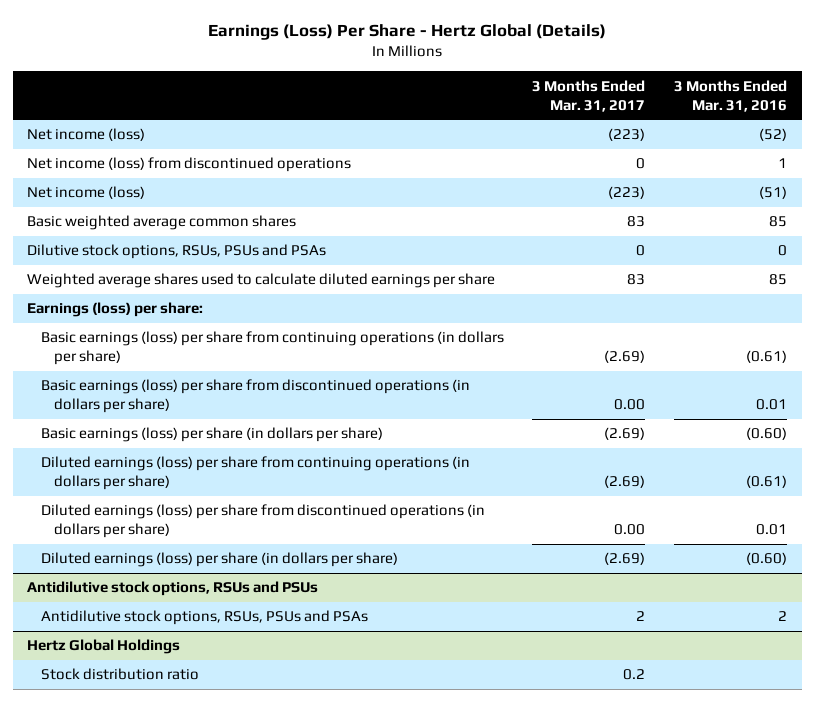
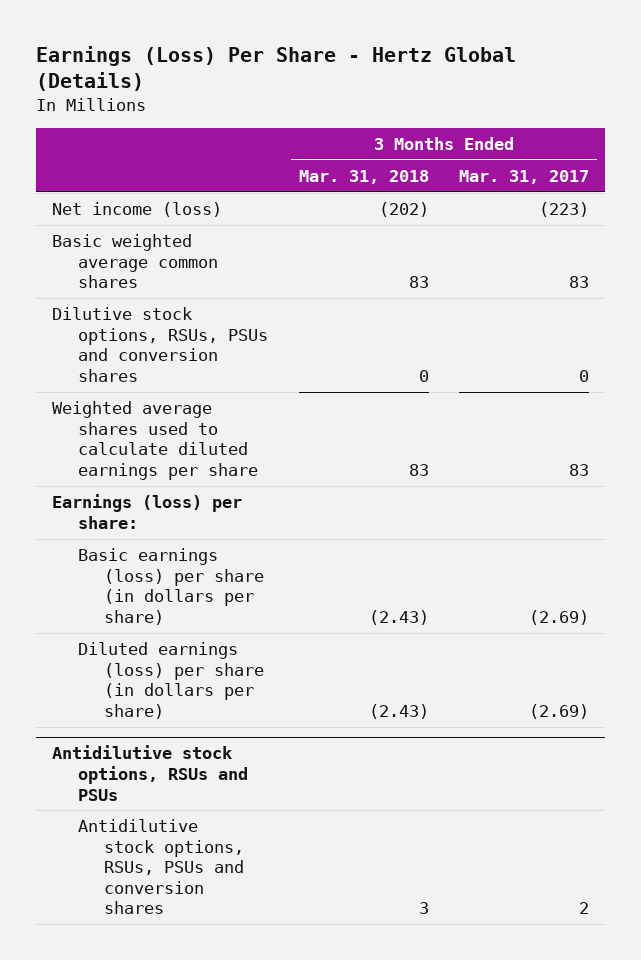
- | 3 Months Ended Mar. 31, 2017 | 3 Months Ended Mar. 31, 2016
+ | 3 Months Ended Mar. 31, 2018 | 3 Months Ended Mar. 31, 2017
- Net income (loss) from discontinued operations | 0 | 1
- Net income (loss) | (223) | (51)
- Dilutive stock options, RSUs, PSUs and PSAs | 0 | 0
+ Dilutive stock options, RSUs, PSUs and conversion shares | 0 | 0
- Basic earnings (loss) per share from continuing operations (in dollars per share) | (2.69) | (0.61)
- Basic earnings (loss) per share from discontinued operations (in dollars per share) | 0.00 | 0.01
- Diluted earnings (loss) per share from continuing operations (in dollars per share) | (2.69) | (0.61)
- Diluted earnings (loss) per share from discontinued operations (in dollars per share) | 0.00 | 0.01
@ Antidilutive stock options, RSUs and PSUs
- Antidilutive stock options, RSUs, PSUs and PSAs | 2 | 2
- Hertz Global Holdings
- Stock distribution ratio | 0.2 |
@ Antidilutive stock options, RSUs and PSUs
+ Antidilutive stock options, RSUs, PSUs and conversion shares | 3 | 2

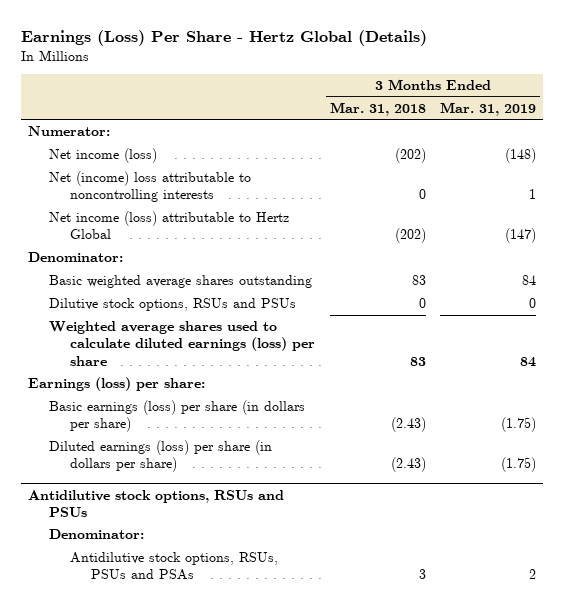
- | 3 Months Ended Mar. 31, 2018 | 3 Months Ended Mar. 31, 2017
+ | 3 Months Ended Mar. 31, 2018 | 3 Months Ended Mar. 31, 2019
+ Numerator:
- Basic weighted average common shares | 83 | 83
- Dilutive stock options, RSUs, PSUs and conversion shares | 0 | 0
- Weighted average shares used to calculate diluted earnings per share | 83 | 83
+ Net (income) loss attributable to noncontrolling interests | 0 | 1
+ Net income (loss) attributable to Hertz Global | (202) | (147)
+ Denominator:
+ Basic weighted average shares outstanding | 83 | 84
+ Dilutive stock options, RSUs and PSUs | 0 | 0
+ Weighted average shares used to calculate diluted earnings (loss) per share | 83 | 84
@ Antidilutive stock options, RSUs and PSUs
- Antidilutive stock options, RSUs, PSUs and conversion shares | 3 | 2
+ Denominator:
+ Antidilutive stock options, RSUs, PSUs and PSAs | 3 | 2

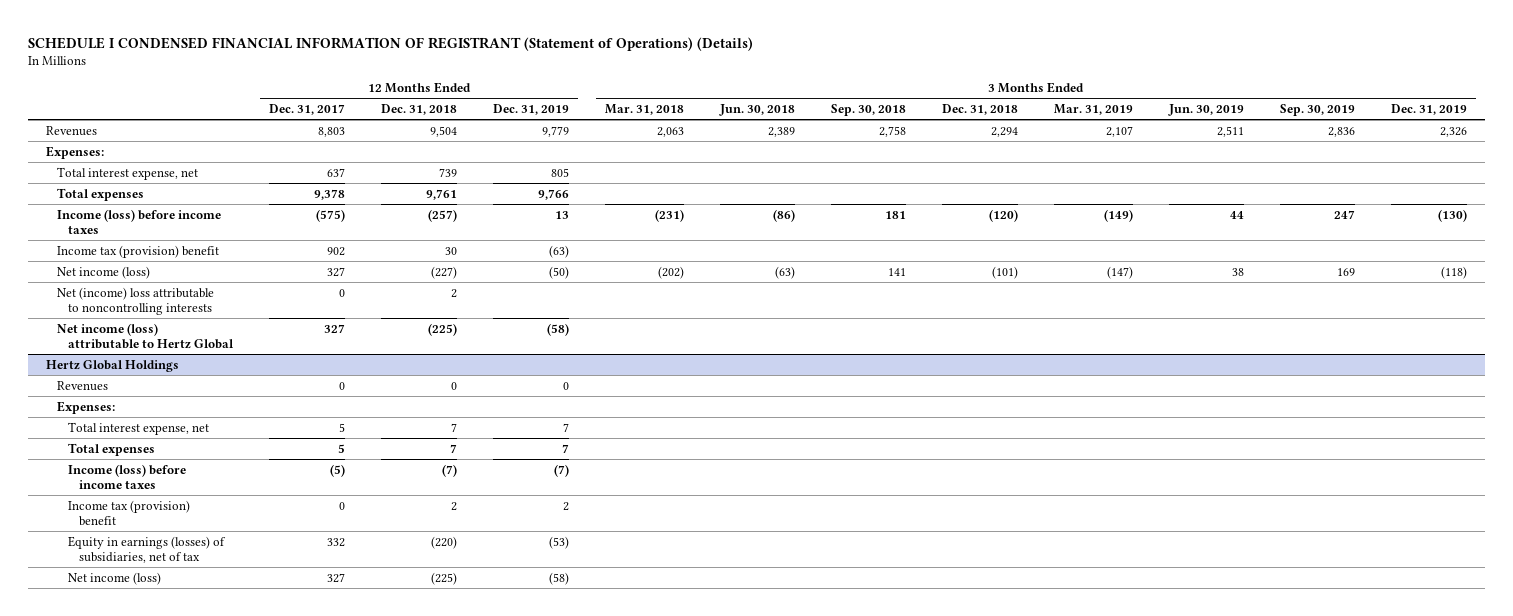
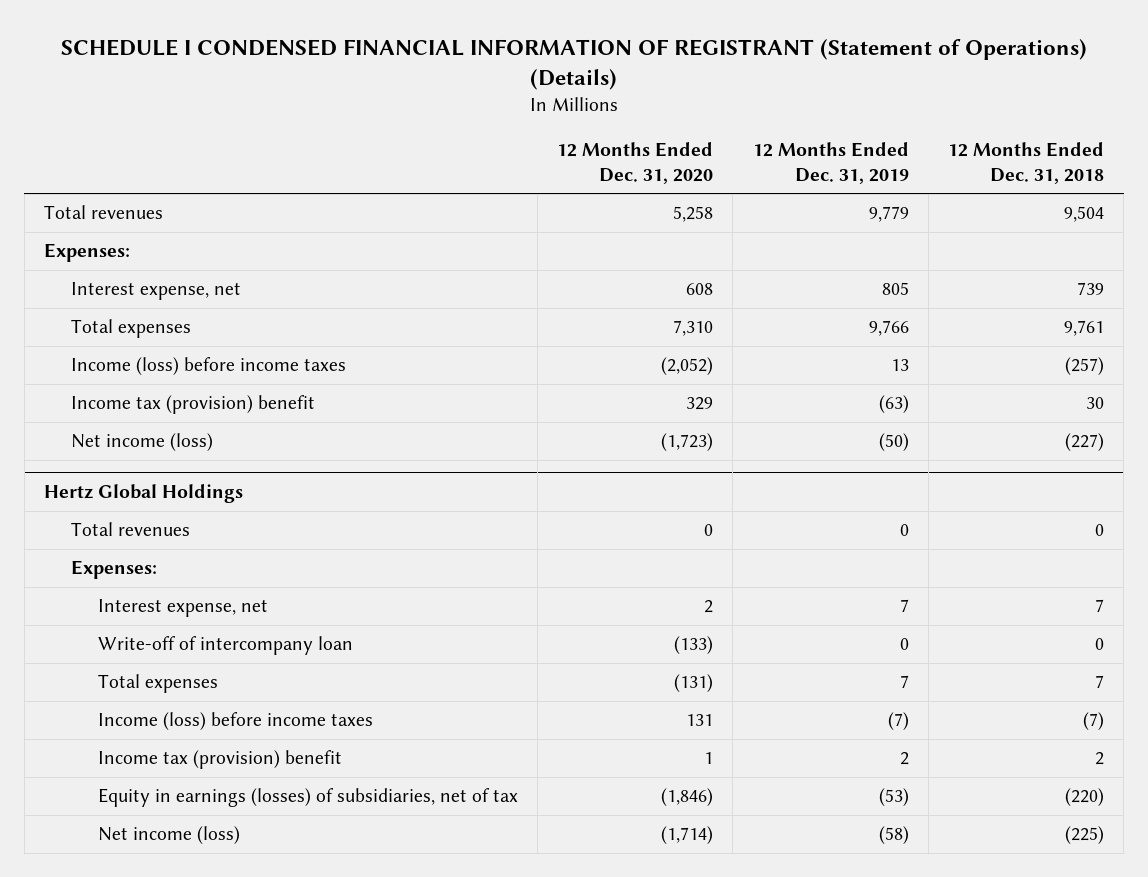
- | 12 Months Ended Dec. 31, 2017 | 12 Months Ended Dec. 31, 2018 | 12 Months Ended Dec. 31, 2019 | 3 Months Ended Mar. 31, 2018 | 3 Months Ended Jun. 30, 2018 | 3 Months Ended Sep. 30, 2018 | 3 Months Ended Dec. 31, 2018 | 3 Months Ended Mar. 31, 2019 | 3 Months Ended Jun. 30, 2019 | 3 Months Ended Sep. 30, 2019 | 3 Months Ended Dec. 31, 2019
+ | 12 Months Ended Dec. 31, 2020 | 12 Months Ended Dec. 31, 2019 | 12 Months Ended Dec. 31, 2018
- Revenues | 8,803 | 9,504 | 9,779 | 2,063 | 2,389 | 2,758 | 2,294 | 2,107 | 2,511 | 2,836 | 2,326
+ Total revenues | 5,258 | 9,779 | 9,504
- Total interest expense, net | 637 | 739 | 805 | | | | | | | |
+ Interest expense, net | 608 | 805 | 739
- Net (income) loss attributable to noncontrolling interests | 0 | 2 | | | | | | | | |
- Net income (loss) attributable to Hertz Global | 327 | (225) | (58) | | | | | | | |
@ Hertz Global Holdings
- Revenues | 0 | 0 | 0 | | | | | | | |
+ Total revenues | 0 | 0 | 0
- Total interest expense, net | 5 | 7 | 7 | | | | | | | |
+ Interest expense, net | 2 | 7 | 7
+ Write-off of intercompany loan | (133) | 0 | 0

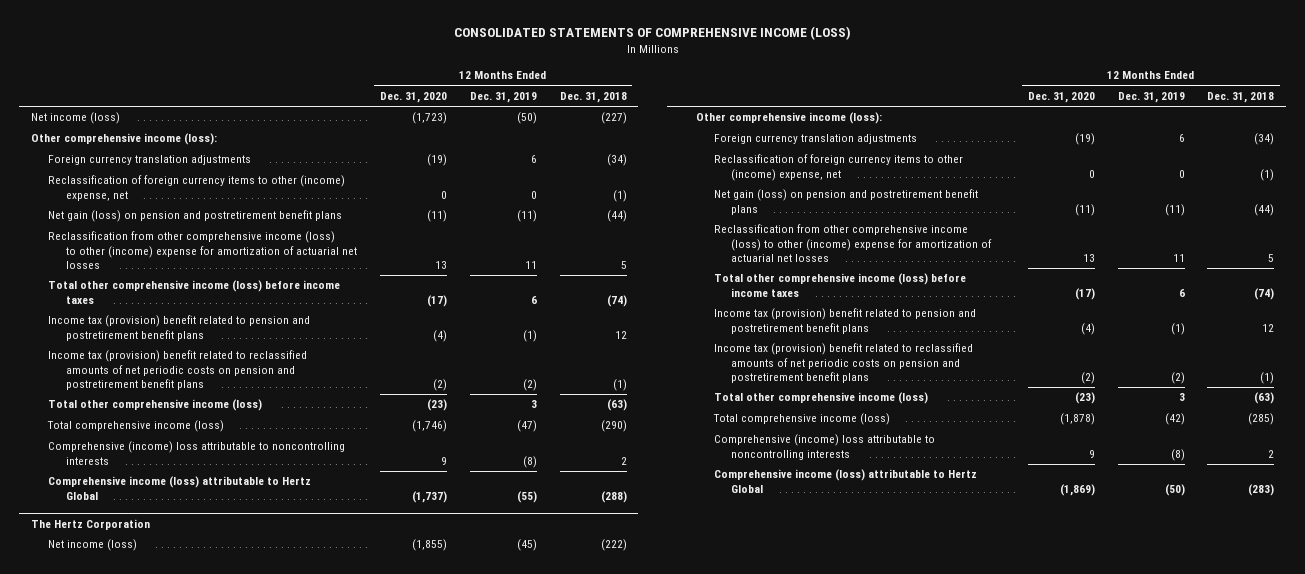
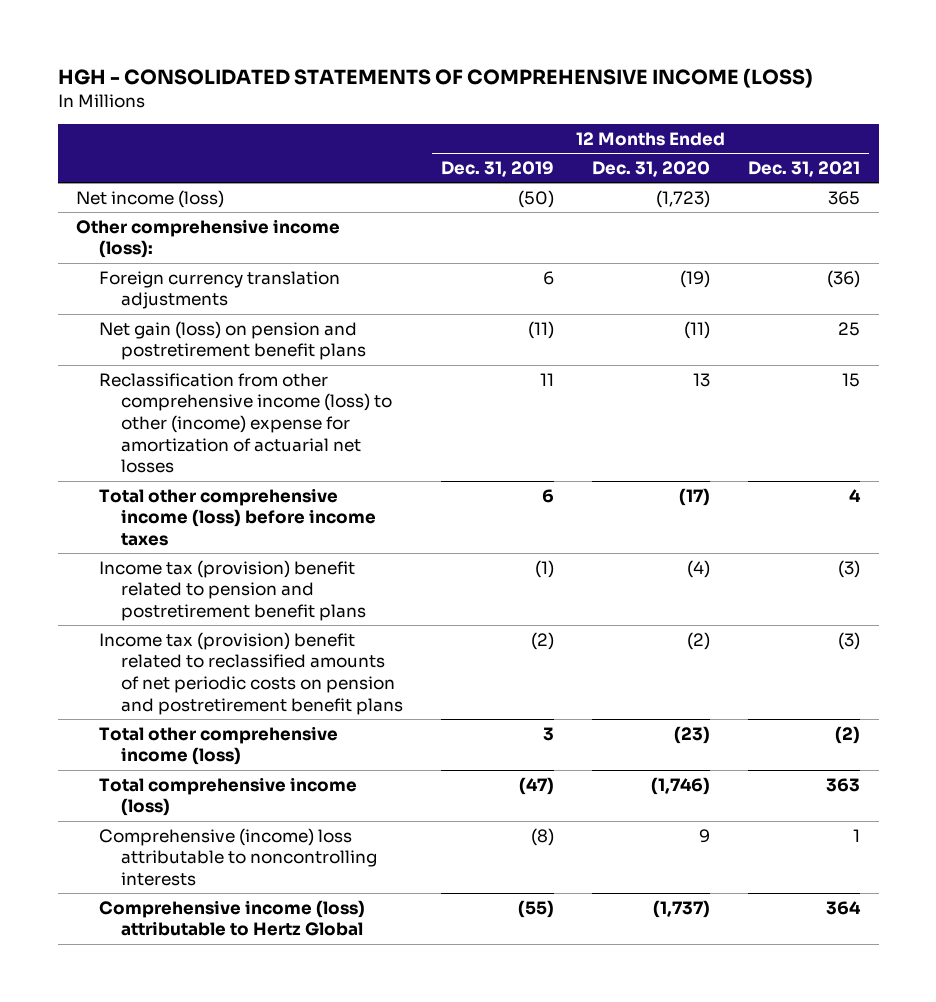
- CONSOLIDATED STATEMENTS OF COMPREHENSIVE INCOME (LOSS)
+ HGH - CONSOLIDATED STATEMENTS OF COMPREHENSIVE INCOME (LOSS)
- | 12 Months Ended Dec. 31, 2020 | 12 Months Ended Dec. 31, 2019 | 12 Months Ended Dec. 31, 2018
+ | 12 Months Ended Dec. 31, 2019 | 12 Months Ended Dec. 31, 2020 | 12 Months Ended Dec. 31, 2021
- Reclassification of foreign currency items to other (income) expense, net | 0 | 0 | (1)
- The Hertz Corporation
- Net income (loss) | (1,855) | (45) | (222)
- Other comprehensive income (loss):
- Foreign currency translation adjustments | (19) | 6 | (34)
- Reclassification of foreign currency items to other (income) expense, net | 0 | 0 | (1)
- Net gain (loss) on pension and postretirement benefit plans | (11) | (11) | (44)
- Reclassification from other comprehensive income (loss) to other (income) expense for amortization of actuarial net losses | 13 | 11 | 5
- Total other comprehensive income (loss) before income taxes | (17) | 6 | (74)
- Income tax (provision) benefit related to pension and postretirement benefit plans | (4) | (1) | 12
- Income tax (provision) benefit related to reclassified amounts of net periodic costs on pension and postretirement benefit plans | (2) | (2) | (1)
- Total other comprehensive income (loss) | (23) | 3 | (63)
- Total comprehensive income (loss) | (1,878) | (42) | (285)
- Comprehensive (income) loss attributable to noncontrolling interests | 9 | (8) | 2
- Comprehensive income (loss) attributable to Hertz Global | (1,869) | (50) | (283)

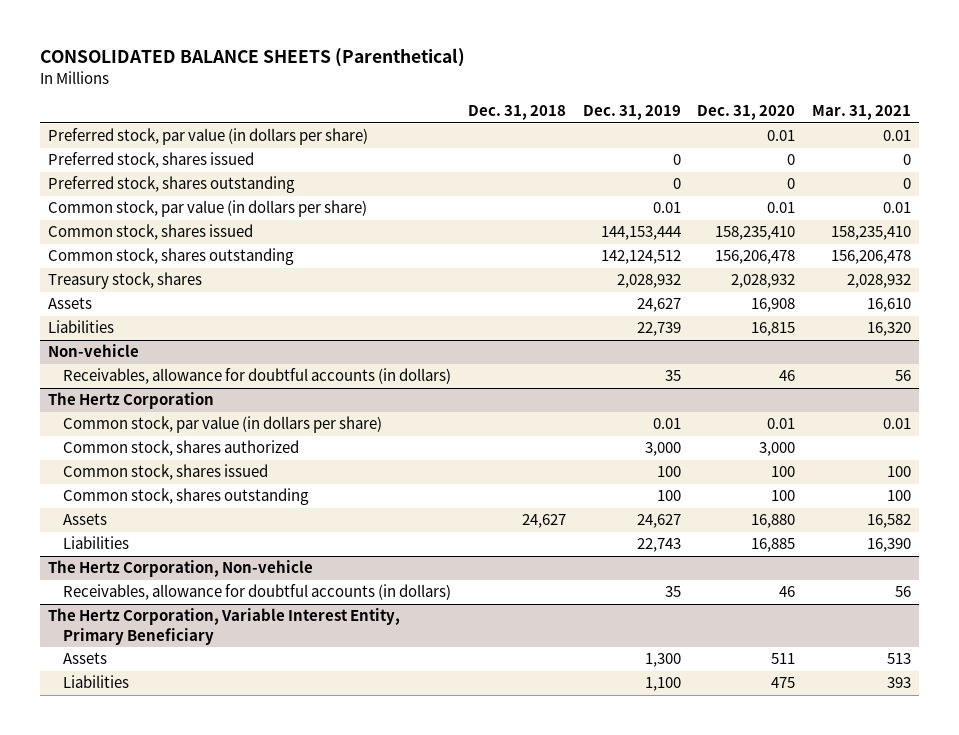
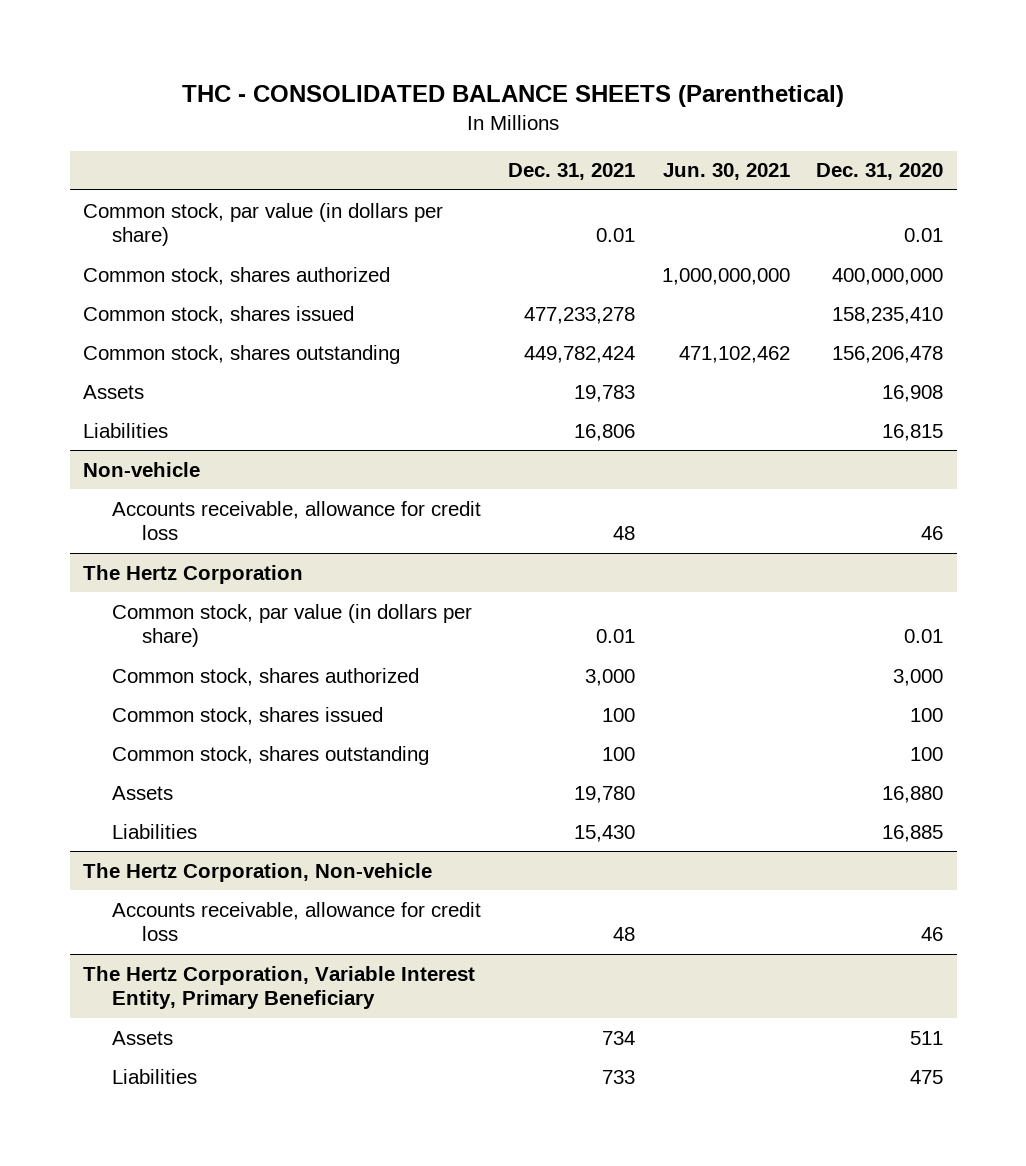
- CONSOLIDATED BALANCE SHEETS (Parenthetical)
+ THC - CONSOLIDATED BALANCE SHEETS (Parenthetical)
- | Dec. 31, 2018 | Dec. 31, 2019 | Dec. 31, 2020 | Mar. 31, 2021
+ | Dec. 31, 2021 | Jun. 30, 2021 | Dec. 31, 2020
- Preferred stock, par value (in dollars per share) | | | 0.01 | 0.01
- Preferred stock, shares issued | | 0 | 0 | 0
- Preferred stock, shares outstanding | | 0 | 0 | 0
+ Common stock, shares authorized | | 1,000,000,000 | 400,000,000
- Treasury stock, shares | | 2,028,932 | 2,028,932 | 2,028,932
@ Non-vehicle
- Receivables, allowance for doubtful accounts (in dollars) | | 35 | 46 | 56
+ Accounts receivable, allowance for credit loss | 48 | | 46
@ The Hertz Corporation, Non-vehicle
- Receivables, allowance for doubtful accounts (in dollars) | | 35 | 46 | 56
+ Accounts receivable, allowance for credit loss | 48 | | 46

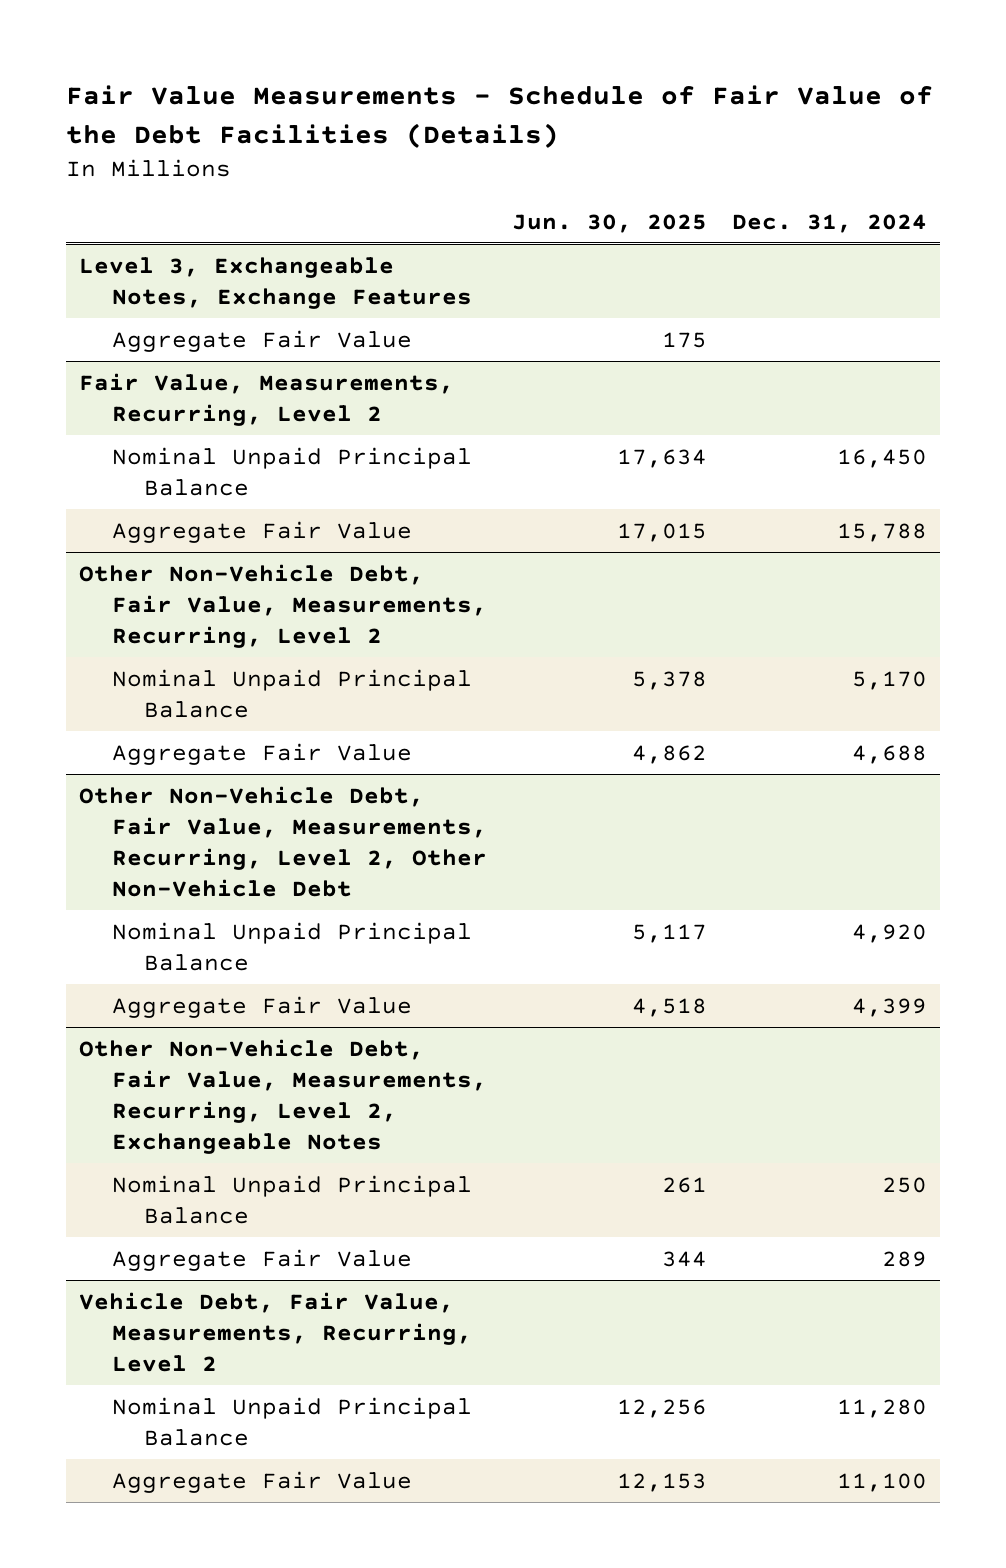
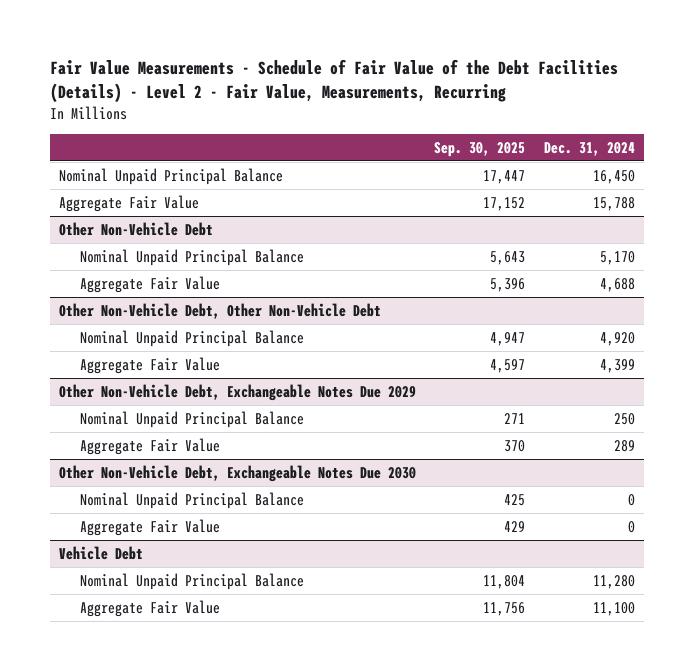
- Fair Value Measurements - Schedule of Fair Value of the Debt Facilities (Details)
+ Fair Value Measurements - Schedule of Fair Value of the Debt Facilities (Details) - Level 2 - Fair Value, Measurements, Recurring
- | Jun. 30, 2025 | Dec. 31, 2024
+ | Sep. 30, 2025 | Dec. 31, 2024
- Level 3, Exchangeable Notes, Exchange Features
- Aggregate Fair Value | 175 |
- Fair Value, Measurements, Recurring, Level 2
- Other Non-Vehicle Debt, Fair Value, Measurements, Recurring, Level 2
+ Other Non-Vehicle Debt
- Other Non-Vehicle Debt, Fair Value, Measurements, Recurring, Level 2, Other Non-Vehicle Debt
+ Other Non-Vehicle Debt, Other Non-Vehicle Debt
- Other Non-Vehicle Debt, Fair Value, Measurements, Recurring, Level 2, Exchangeable Notes
+ Other Non-Vehicle Debt, Exchangeable Notes Due 2029
- Vehicle Debt, Fair Value, Measurements, Recurring, Level 2
+ Other Non-Vehicle Debt, Exchangeable Notes Due 2030
+ Nominal Unpaid Principal Balance | 425 | 0
+ Aggregate Fair Value | 429 | 0
+ Vehicle Debt

